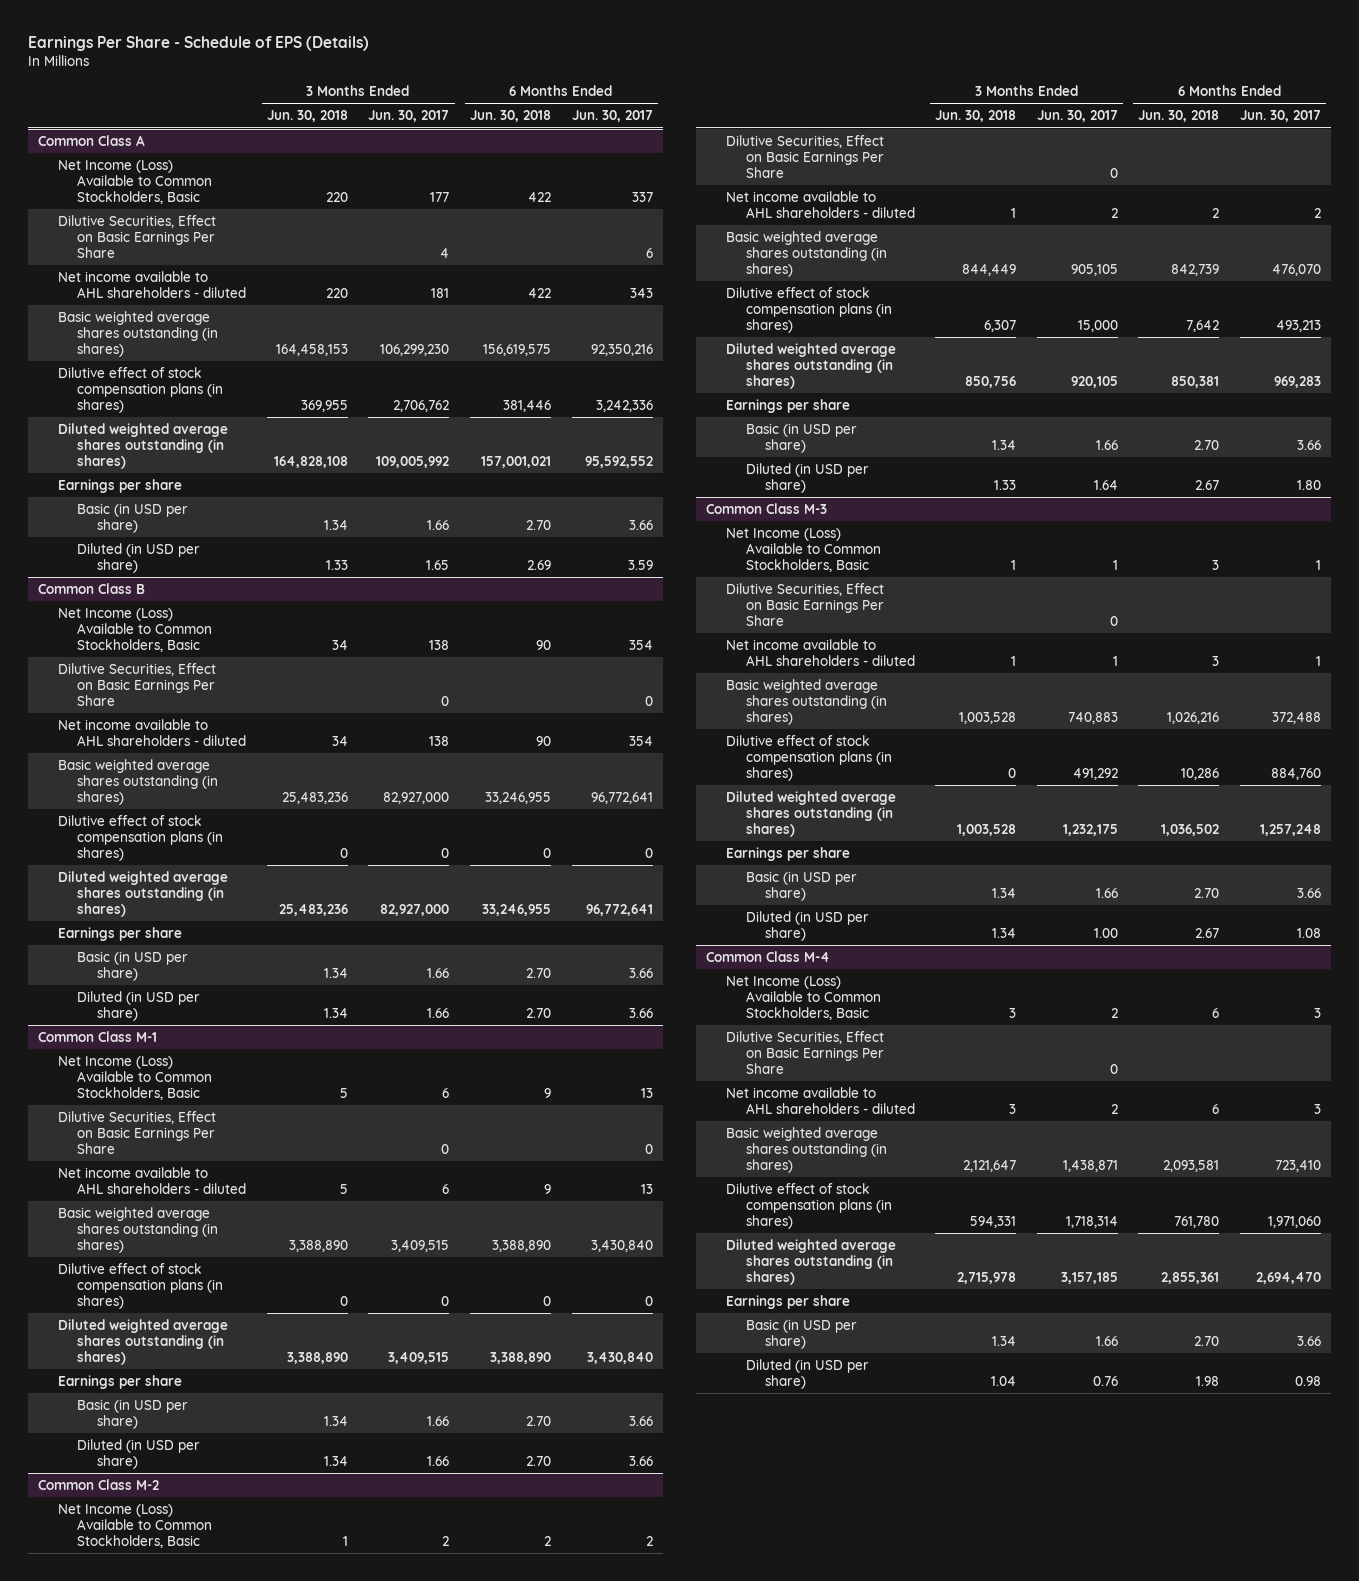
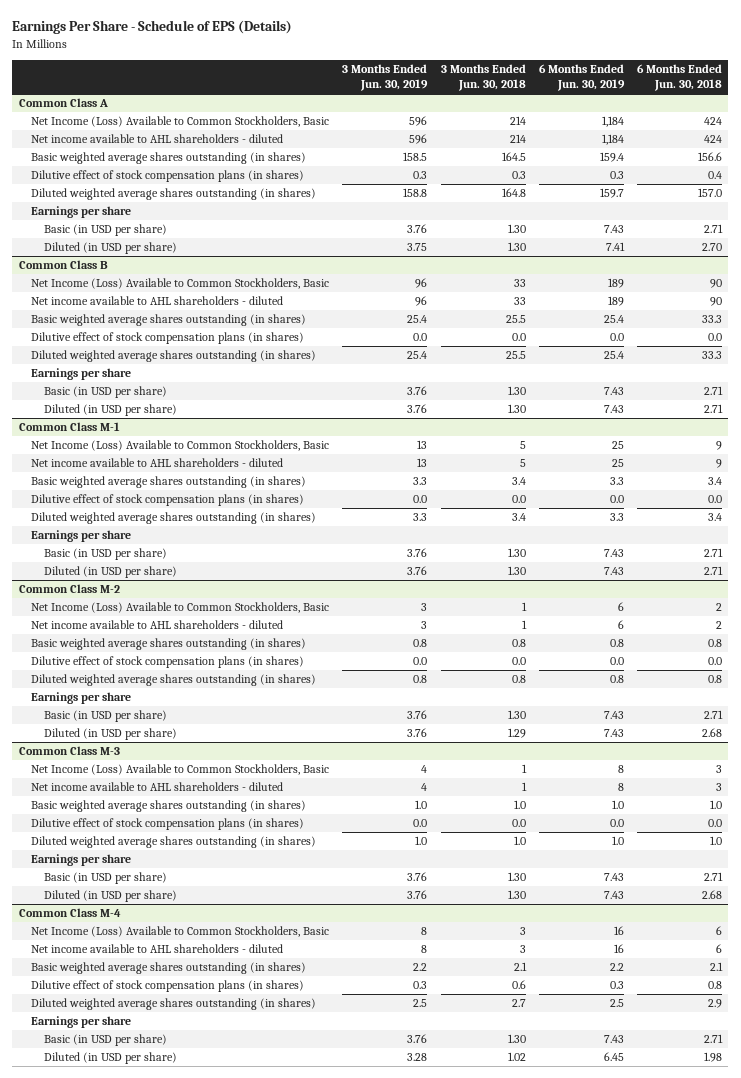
- | 3 Months Ended Jun. 30, 2018 | 3 Months Ended Jun. 30, 2017 | 6 Months Ended Jun. 30, 2018 | 6 Months Ended Jun. 30, 2017
+ | 3 Months Ended Jun. 30, 2019 | 3 Months Ended Jun. 30, 2018 | 6 Months Ended Jun. 30, 2019 | 6 Months Ended Jun. 30, 2018
@ Common Class A
- Net Income (Loss) Available to Common Stockholders, Basic | 220 | 177 | 422 | 337
- Dilutive Securities, Effect on Basic Earnings Per Share | | 4 | | 6
- Net income available to AHL shareholders - diluted | 220 | 181 | 422 | 343
- Basic weighted average shares outstanding (in shares) | 164,458,153 | 106,299,230 | 156,619,575 | 92,350,216
- Dilutive effect of stock compensation plans (in shares) | 369,955 | 2,706,762 | 381,446 | 3,242,336
- Diluted weighted average shares outstanding (in shares) | 164,828,108 | 109,005,992 | 157,001,021 | 95,592,552
+ Net Income (Loss) Available to Common Stockholders, Basic | 596 | 214 | 1,184 | 424
+ Net income available to AHL shareholders - diluted | 596 | 214 | 1,184 | 424
+ Basic weighted average shares outstanding (in shares) | 158.5 | 164.5 | 159.4 | 156.6
+ Dilutive effect of stock compensation plans (in shares) | 0.3 | 0.3 | 0.3 | 0.4
+ Diluted weighted average shares outstanding (in shares) | 158.8 | 164.8 | 159.7 | 157.0
- Basic (in USD per share) | 1.34 | 1.66 | 2.70 | 3.66
- Diluted (in USD per share) | 1.33 | 1.65 | 2.69 | 3.59
+ Basic (in USD per share) | 3.76 | 1.30 | 7.43 | 2.71
+ Diluted (in USD per share) | 3.75 | 1.30 | 7.41 | 2.70
@ Common Class B
- Net Income (Loss) Available to Common Stockholders, Basic | 34 | 138 | 90 | 354
- Dilutive Securities, Effect on Basic Earnings Per Share | | 0 | | 0
- Net income available to AHL shareholders - diluted | 34 | 138 | 90 | 354
- Basic weighted average shares outstanding (in shares) | 25,483,236 | 82,927,000 | 33,246,955 | 96,772,641
- Dilutive effect of stock compensation plans (in shares) | 0 | 0 | 0 | 0
- Diluted weighted average shares outstanding (in shares) | 25,483,236 | 82,927,000 | 33,246,955 | 96,772,641
+ Net Income (Loss) Available to Common Stockholders, Basic | 96 | 33 | 189 | 90
+ Net income available to AHL shareholders - diluted | 96 | 33 | 189 | 90
+ Basic weighted average shares outstanding (in shares) | 25.4 | 25.5 | 25.4 | 33.3
+ Dilutive effect of stock compensation plans (in shares) | 0.0 | 0.0 | 0.0 | 0.0
+ Diluted weighted average shares outstanding (in shares) | 25.4 | 25.5 | 25.4 | 33.3
- Basic (in USD per share) | 1.34 | 1.66 | 2.70 | 3.66
- Diluted (in USD per share) | 1.34 | 1.66 | 2.70 | 3.66
+ Basic (in USD per share) | 3.76 | 1.30 | 7.43 | 2.71
+ Diluted (in USD per share) | 3.76 | 1.30 | 7.43 | 2.71
@ Common Class M-1
- Dilutive Securities, Effect on Basic Earnings Per Share | | 0 | | 0
- Basic weighted average shares outstanding (in shares) | 3,388,890 | 3,409,515 | 3,388,890 | 3,430,840
- Dilutive effect of stock compensation plans (in shares) | 0 | 0 | 0 | 0
- Diluted weighted average shares outstanding (in shares) | 3,388,890 | 3,409,515 | 3,388,890 | 3,430,840
+ Basic weighted average shares outstanding (in shares) | 3.3 | 3.4 | 3.3 | 3.4
+ Dilutive effect of stock compensation plans (in shares) | 0.0 | 0.0 | 0.0 | 0.0
+ Diluted weighted average shares outstanding (in shares) | 3.3 | 3.4 | 3.3 | 3.4
- Basic (in USD per share) | 1.34 | 1.66 | 2.70 | 3.66
- Diluted (in USD per share) | 1.34 | 1.66 | 2.70 | 3.66
+ Basic (in USD per share) | 3.76 | 1.30 | 7.43 | 2.71
+ Diluted (in USD per share) | 3.76 | 1.30 | 7.43 | 2.71
@ Common Class M-2
- Dilutive Securities, Effect on Basic Earnings Per Share | | 0 | |
- Basic weighted average shares outstanding (in shares) | 844,449 | 905,105 | 842,739 | 476,070
- Dilutive effect of stock compensation plans (in shares) | 6,307 | 15,000 | 7,642 | 493,213
- Diluted weighted average shares outstanding (in shares) | 850,756 | 920,105 | 850,381 | 969,283
+ Basic weighted average shares outstanding (in shares) | 0.8 | 0.8 | 0.8 | 0.8
+ Dilutive effect of stock compensation plans (in shares) | 0.0 | 0.0 | 0.0 | 0.0
+ Diluted weighted average shares outstanding (in shares) | 0.8 | 0.8 | 0.8 | 0.8
- Basic (in USD per share) | 1.34 | 1.66 | 2.70 | 3.66
- Diluted (in USD per share) | 1.33 | 1.64 | 2.67 | 1.80
+ Basic (in USD per share) | 3.76 | 1.30 | 7.43 | 2.71
+ Diluted (in USD per share) | 3.76 | 1.29 | 7.43 | 2.68
@ Common Class M-3
- Dilutive Securities, Effect on Basic Earnings Per Share | | 0 | |
- Basic weighted average shares outstanding (in shares) | 1,003,528 | 740,883 | 1,026,216 | 372,488
- Dilutive effect of stock compensation plans (in shares) | 0 | 491,292 | 10,286 | 884,760
- Diluted weighted average shares outstanding (in shares) | 1,003,528 | 1,232,175 | 1,036,502 | 1,257,248
+ Basic weighted average shares outstanding (in shares) | 1.0 | 1.0 | 1.0 | 1.0
+ Dilutive effect of stock compensation plans (in shares) | 0.0 | 0.0 | 0.0 | 0.0
+ Diluted weighted average shares outstanding (in shares) | 1.0 | 1.0 | 1.0 | 1.0
- Basic (in USD per share) | 1.34 | 1.66 | 2.70 | 3.66
- Diluted (in USD per share) | 1.34 | 1.00 | 2.67 | 1.08
+ Basic (in USD per share) | 3.76 | 1.30 | 7.43 | 2.71
+ Diluted (in USD per share) | 3.76 | 1.30 | 7.43 | 2.68
@ Common Class M-4
- Dilutive Securities, Effect on Basic Earnings Per Share | | 0 | |
- Basic weighted average shares outstanding (in shares) | 2,121,647 | 1,438,871 | 2,093,581 | 723,410
- Dilutive effect of stock compensation plans (in shares) | 594,331 | 1,718,314 | 761,780 | 1,971,060
- Diluted weighted average shares outstanding (in shares) | 2,715,978 | 3,157,185 | 2,855,361 | 2,694,470
+ Basic weighted average shares outstanding (in shares) | 2.2 | 2.1 | 2.2 | 2.1
+ Dilutive effect of stock compensation plans (in shares) | 0.3 | 0.6 | 0.3 | 0.8
+ Diluted weighted average shares outstanding (in shares) | 2.5 | 2.7 | 2.5 | 2.9
- Basic (in USD per share) | 1.34 | 1.66 | 2.70 | 3.66
- Diluted (in USD per share) | 1.04 | 0.76 | 1.98 | 0.98
+ Basic (in USD per share) | 3.76 | 1.30 | 7.43 | 2.71
+ Diluted (in USD per share) | 3.28 | 1.02 | 6.45 | 1.98

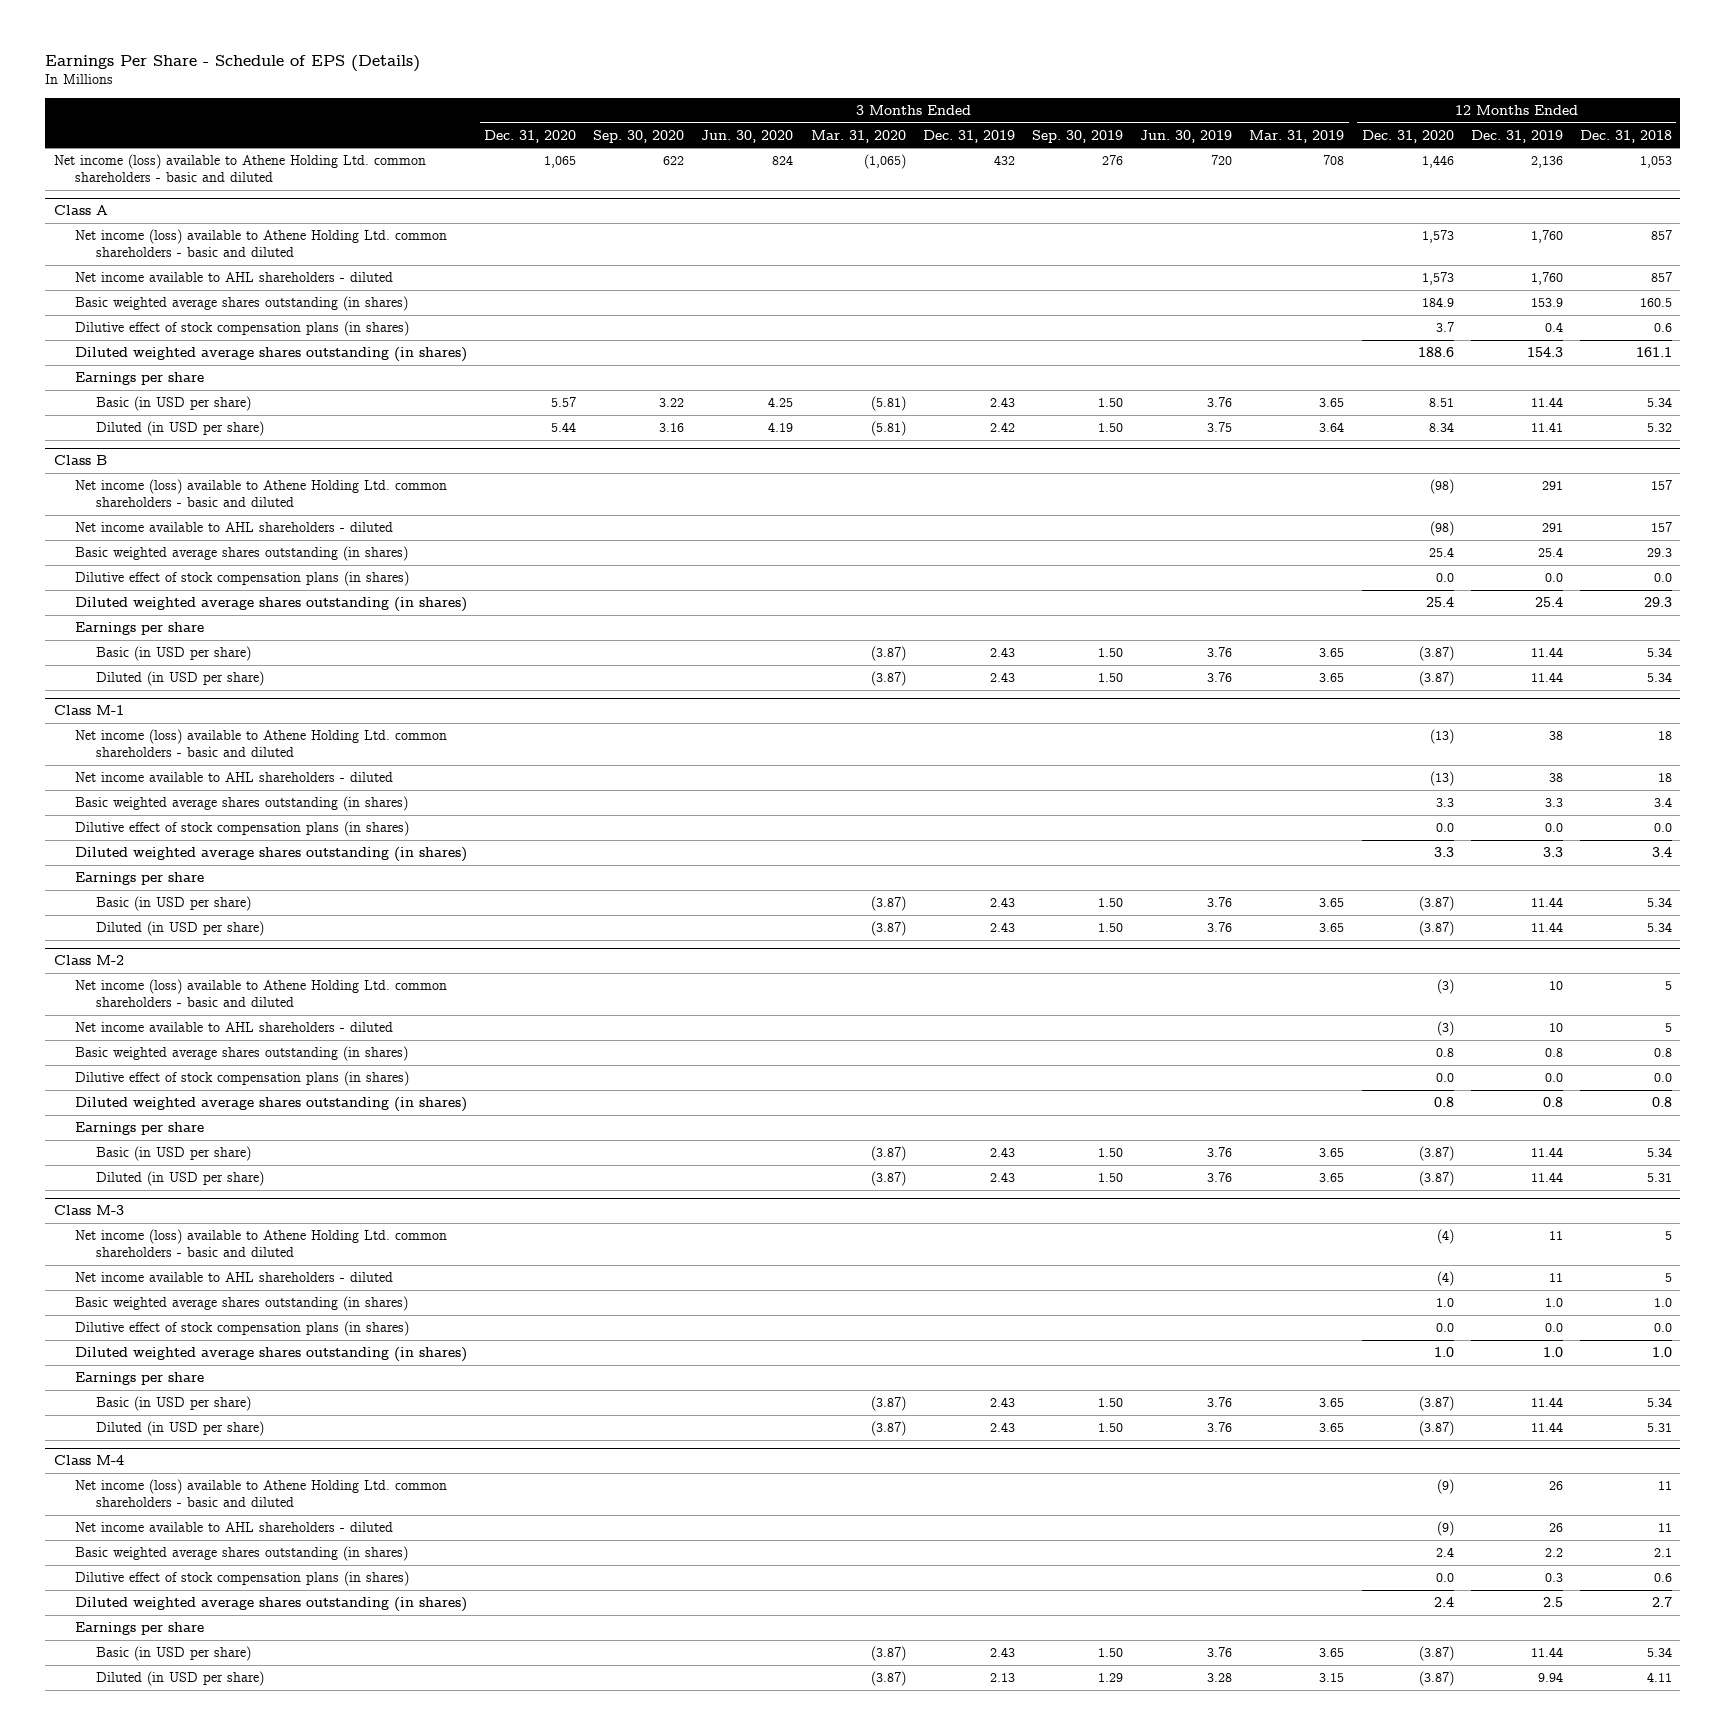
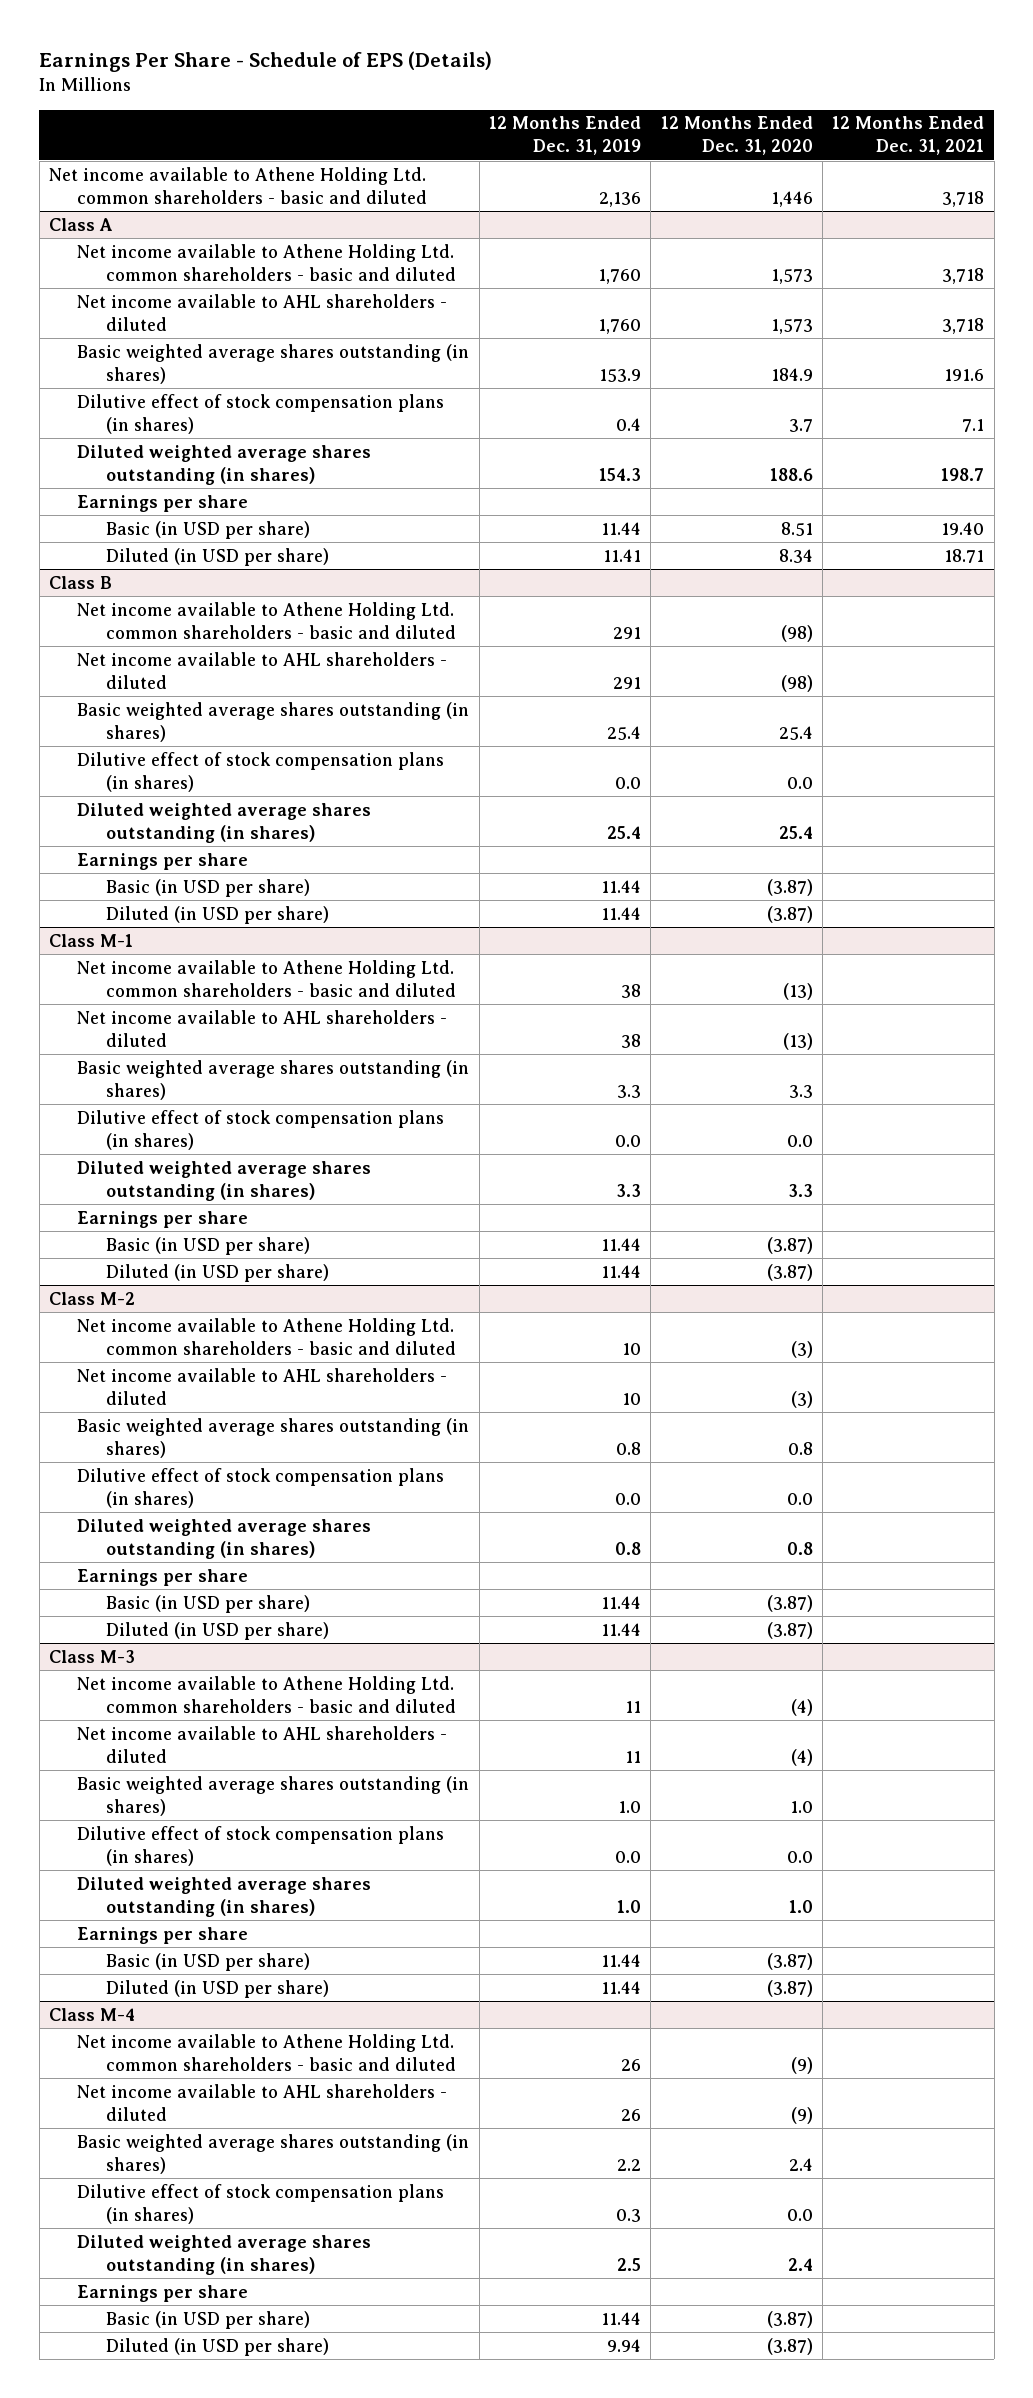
- | 3 Months Ended Dec. 31, 2020 | 3 Months Ended Sep. 30, 2020 | 3 Months Ended Jun. 30, 2020 | 3 Months Ended Mar. 31, 2020 | 3 Months Ended Dec. 31, 2019 | 3 Months Ended Sep. 30, 2019 | 3 Months Ended Jun. 30, 2019 | 3 Months Ended Mar. 31, 2019 | 12 Months Ended Dec. 31, 2020 | 12 Months Ended Dec. 31, 2019 | 12 Months Ended Dec. 31, 2018
+ | 12 Months Ended Dec. 31, 2019 | 12 Months Ended Dec. 31, 2020 | 12 Months Ended Dec. 31, 2021
- Net income (loss) available to Athene Holding Ltd. common shareholders - basic and diluted | 1,065 | 622 | 824 | (1,065) | 432 | 276 | 720 | 708 | 1,446 | 2,136 | 1,053
+ Net income available to Athene Holding Ltd. common shareholders - basic and diluted | 2,136 | 1,446 | 3,718
@ Class A
- Net income (loss) available to Athene Holding Ltd. common shareholders - basic and diluted | | | | | | | | | 1,573 | 1,760 | 857
+ Net income available to Athene Holding Ltd. common shareholders - basic and diluted | 1,760 | 1,573 | 3,718
@ Class B
- Net income (loss) available to Athene Holding Ltd. common shareholders - basic and diluted | | | | | | | | | (98) | 291 | 157
+ Net income available to Athene Holding Ltd. common shareholders - basic and diluted | 291 | (98) |
@ Class M-1
- Net income (loss) available to Athene Holding Ltd. common shareholders - basic and diluted | | | | | | | | | (13) | 38 | 18
+ Net income available to Athene Holding Ltd. common shareholders - basic and diluted | 38 | (13) |
@ Class M-2
- Net income (loss) available to Athene Holding Ltd. common shareholders - basic and diluted | | | | | | | | | (3) | 10 | 5
+ Net income available to Athene Holding Ltd. common shareholders - basic and diluted | 10 | (3) |
@ Class M-3
- Net income (loss) available to Athene Holding Ltd. common shareholders - basic and diluted | | | | | | | | | (4) | 11 | 5
+ Net income available to Athene Holding Ltd. common shareholders - basic and diluted | 11 | (4) |
@ Class M-4
- Net income (loss) available to Athene Holding Ltd. common shareholders - basic and diluted | | | | | | | | | (9) | 26 | 11
+ Net income available to Athene Holding Ltd. common shareholders - basic and diluted | 26 | (9) |

